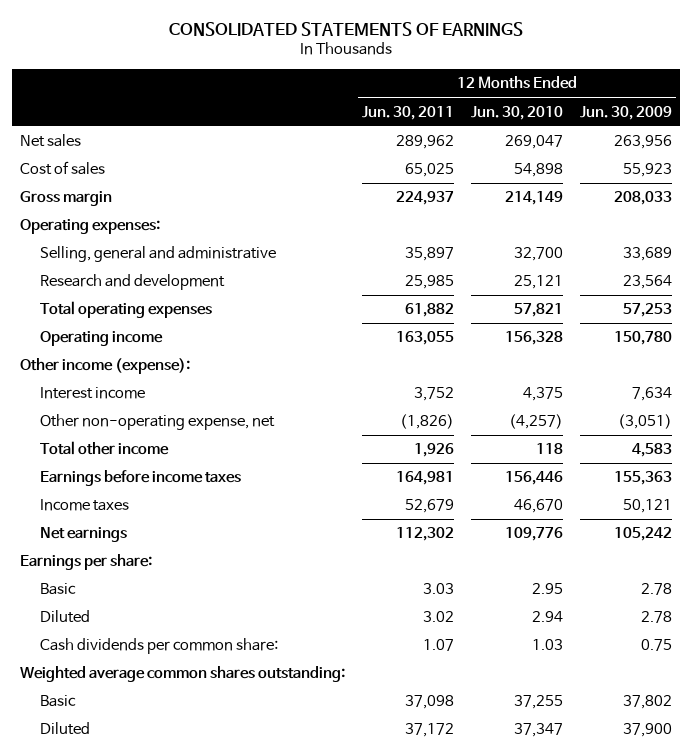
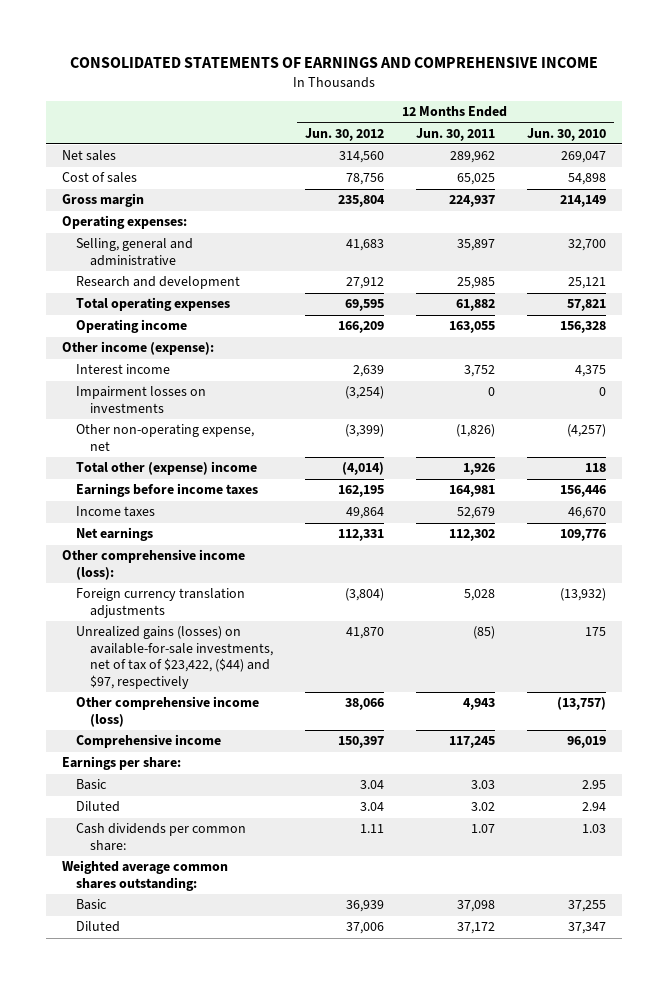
- CONSOLIDATED STATEMENTS OF EARNINGS
+ CONSOLIDATED STATEMENTS OF EARNINGS AND COMPREHENSIVE INCOME
- | 12 Months Ended Jun. 30, 2011 | 12 Months Ended Jun. 30, 2010 | 12 Months Ended Jun. 30, 2009
+ | 12 Months Ended Jun. 30, 2012 | 12 Months Ended Jun. 30, 2011 | 12 Months Ended Jun. 30, 2010
+ Impairment losses on investments | (3,254) | 0 | 0
- Total other income | 1,926 | 118 | 4,583
+ Total other (expense) income | (4,014) | 1,926 | 118
+ Other comprehensive income (loss):
+ Foreign currency translation adjustments | (3,804) | 5,028 | (13,932)
+ Unrealized gains (losses) on available-for-sale investments, net of tax of $23,422, ($44) and $97, respectively | 41,870 | (85) | 175
+ Other comprehensive income (loss) | 38,066 | 4,943 | (13,757)
+ Comprehensive income | 150,397 | 117,245 | 96,019

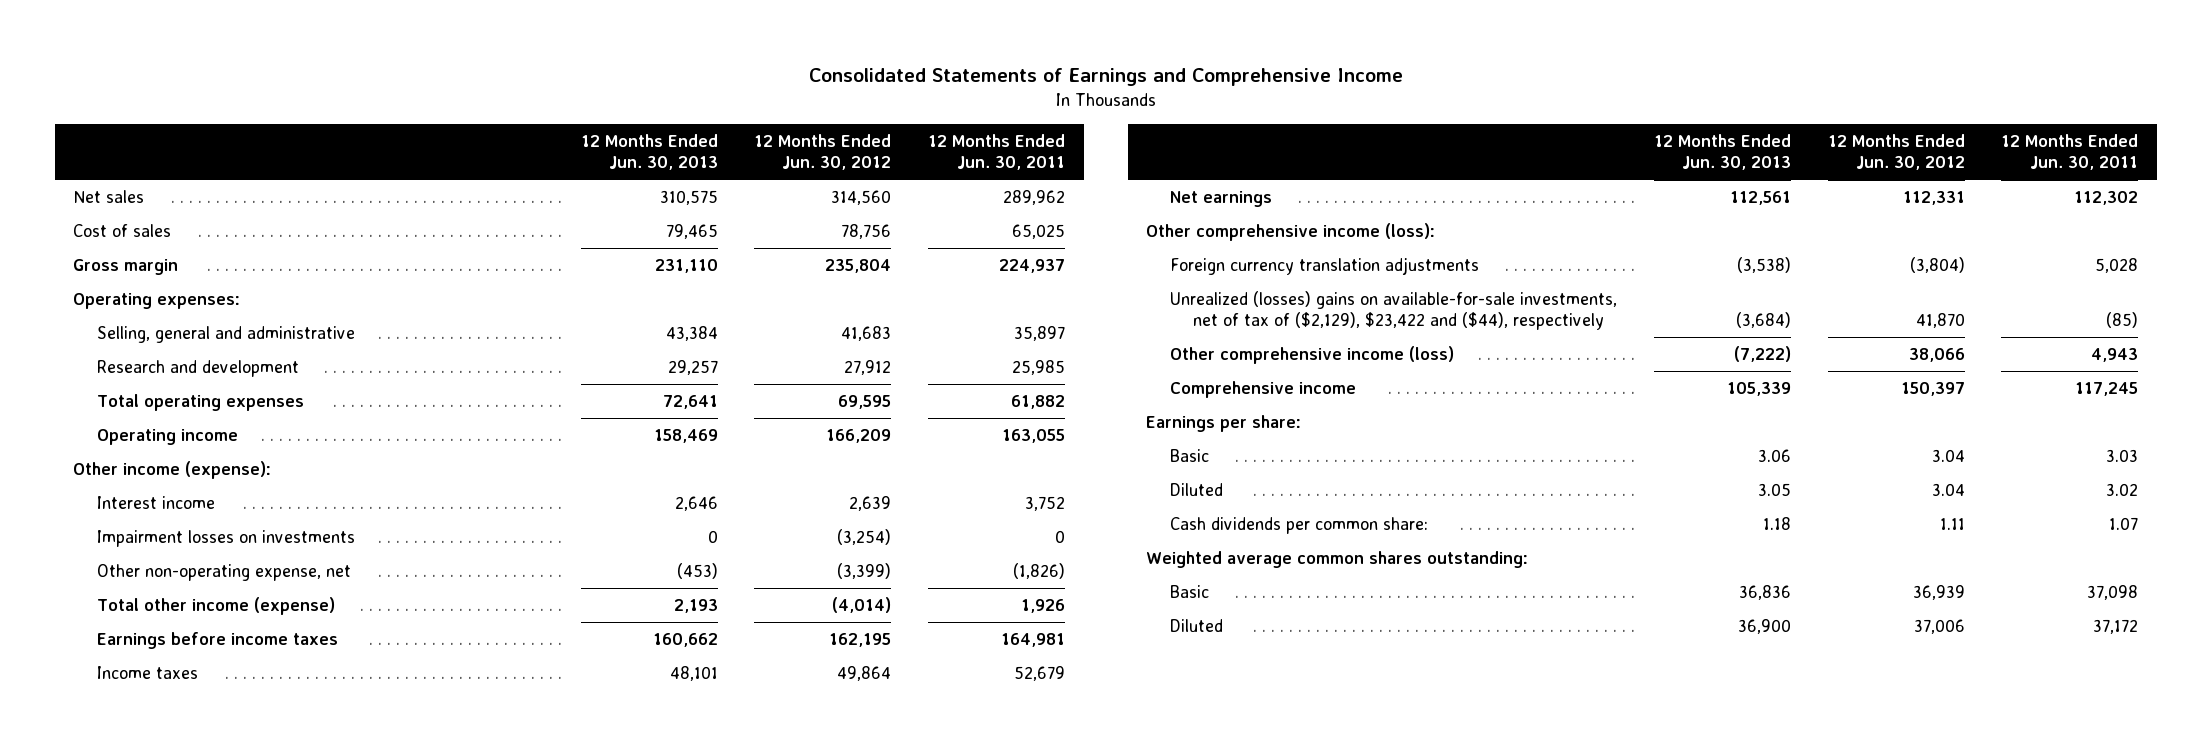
- CONSOLIDATED STATEMENTS OF EARNINGS AND COMPREHENSIVE INCOME
+ Consolidated Statements of Earnings and Comprehensive Income
- | 12 Months Ended Jun. 30, 2012 | 12 Months Ended Jun. 30, 2011 | 12 Months Ended Jun. 30, 2010
+ | 12 Months Ended Jun. 30, 2013 | 12 Months Ended Jun. 30, 2012 | 12 Months Ended Jun. 30, 2011
- Total other (expense) income | (4,014) | 1,926 | 118
+ Total other income (expense) | 2,193 | (4,014) | 1,926
- Unrealized gains (losses) on available-for-sale investments, net of tax of $23,422, ($44) and $97, respectively | 41,870 | (85) | 175
+ Unrealized (losses) gains on available-for-sale investments, net of tax of ($2,129), $23,422 and ($44), respectively | (3,684) | 41,870 | (85)

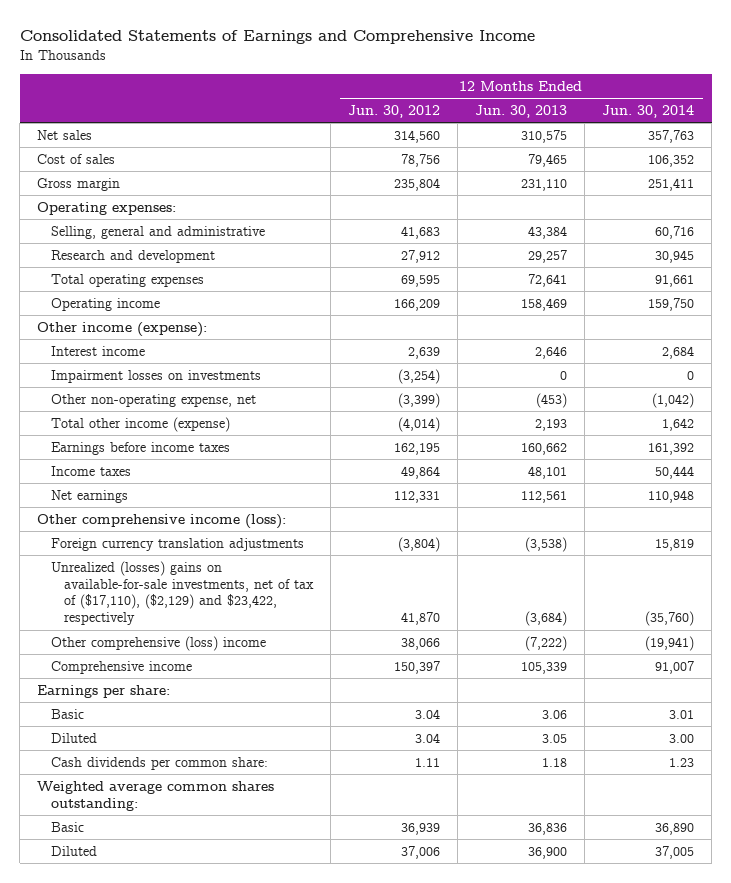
- | 12 Months Ended Jun. 30, 2013 | 12 Months Ended Jun. 30, 2012 | 12 Months Ended Jun. 30, 2011
+ | 12 Months Ended Jun. 30, 2012 | 12 Months Ended Jun. 30, 2013 | 12 Months Ended Jun. 30, 2014
- Unrealized (losses) gains on available-for-sale investments, net of tax of ($2,129), $23,422 and ($44), respectively | (3,684) | 41,870 | (85)
- Other comprehensive income (loss) | (7,222) | 38,066 | 4,943
+ Unrealized (losses) gains on available-for-sale investments, net of tax of ($17,110), ($2,129) and $23,422, respectively | 41,870 | (3,684) | (35,760)
+ Other comprehensive (loss) income | 38,066 | (7,222) | (19,941)

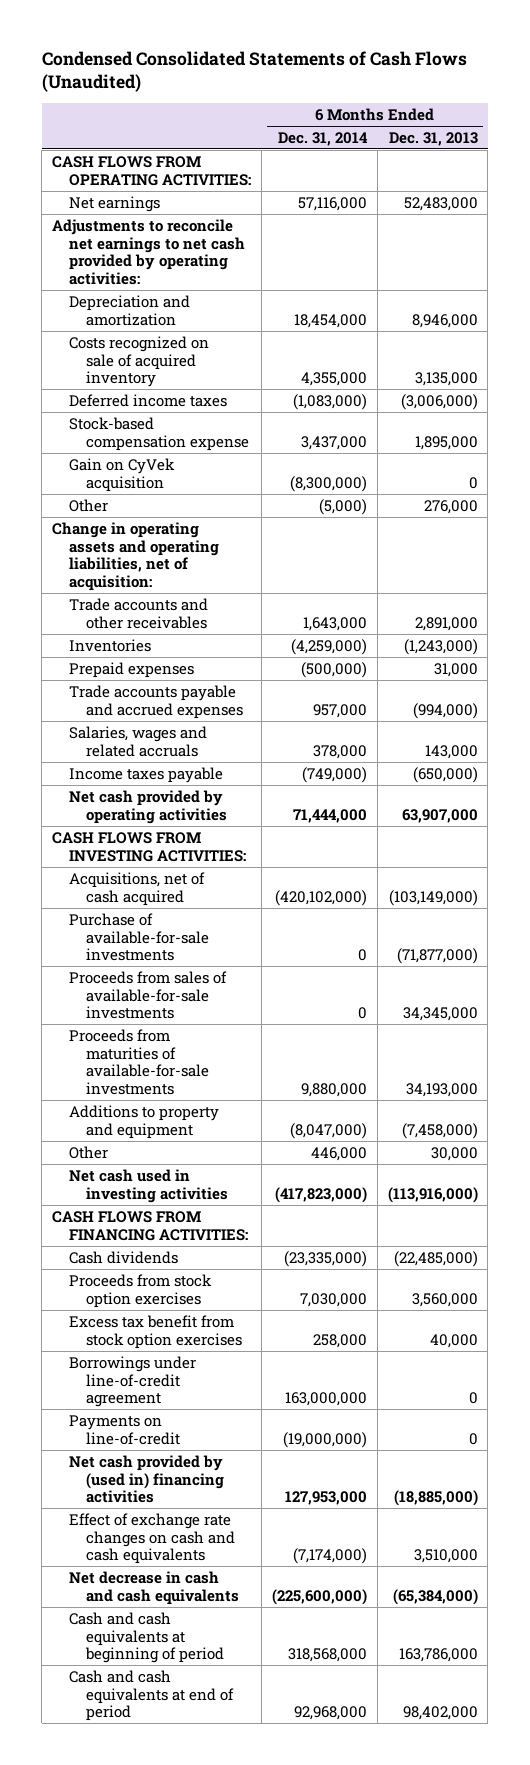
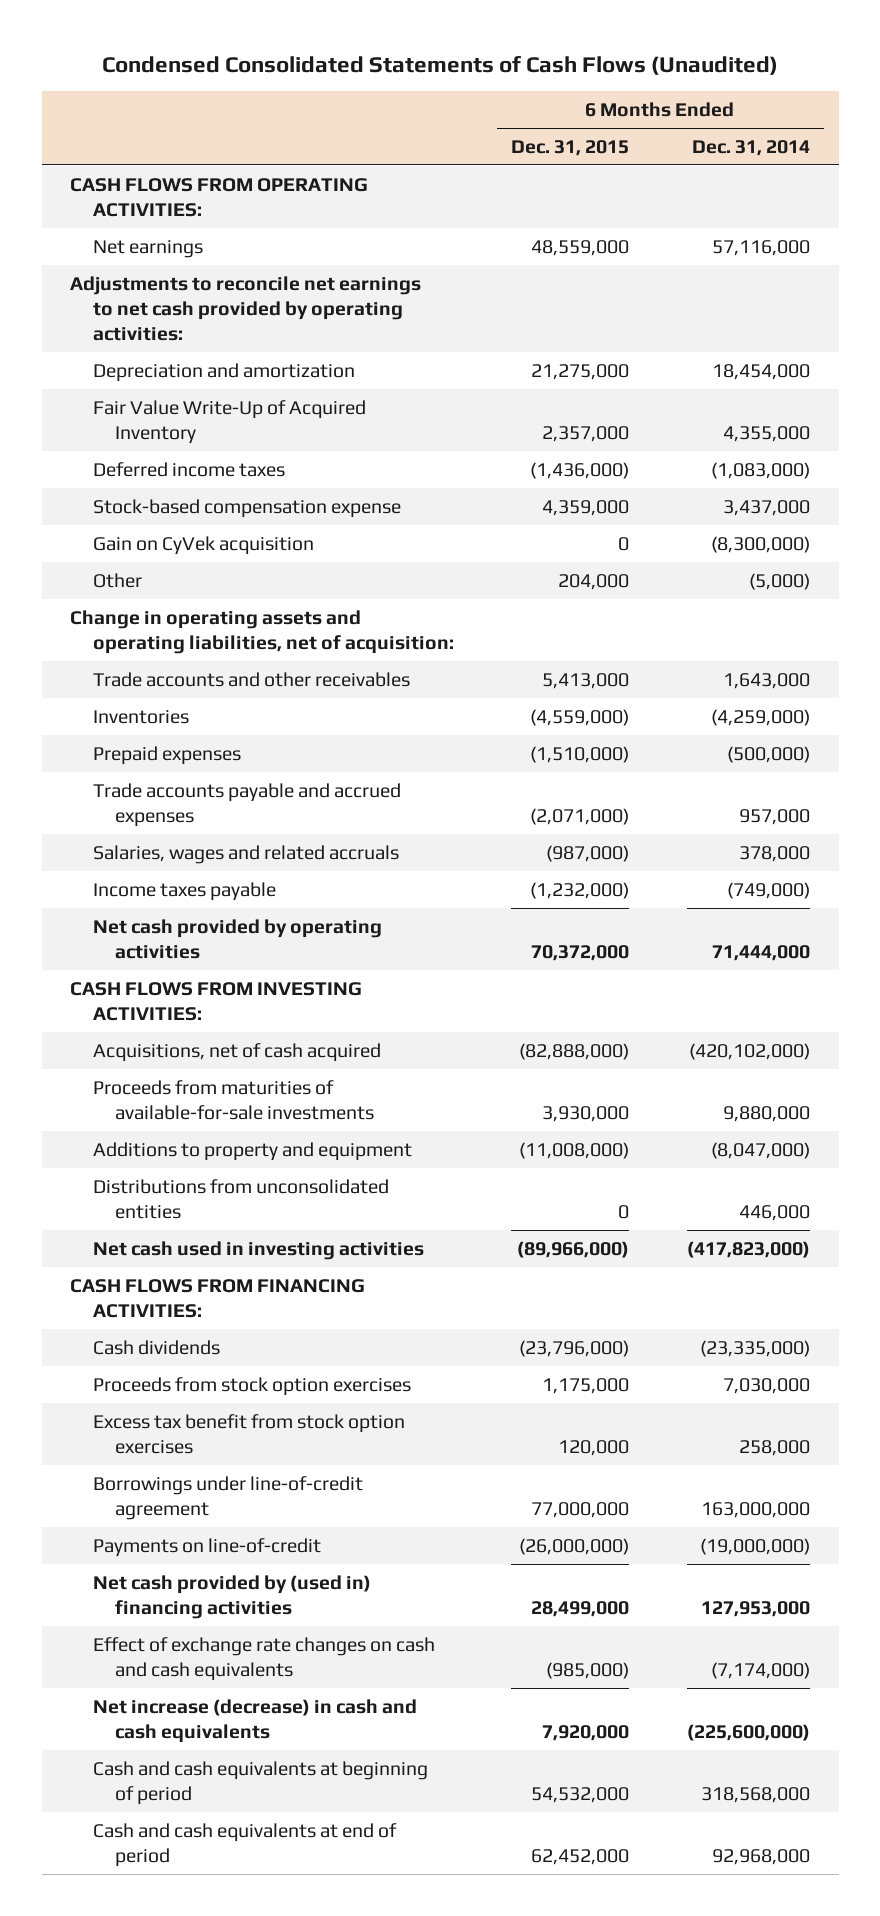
- | 6 Months Ended Dec. 31, 2014 | 6 Months Ended Dec. 31, 2013
+ | 6 Months Ended Dec. 31, 2015 | 6 Months Ended Dec. 31, 2014
- Costs recognized on sale of acquired inventory | 4,355,000 | 3,135,000
+ Fair Value Write-Up of Acquired Inventory | 2,357,000 | 4,355,000
- Purchase of available-for-sale investments | 0 | (71,877,000)
- Proceeds from sales of available-for-sale investments | 0 | 34,345,000
- Other | 446,000 | 30,000
+ Distributions from unconsolidated entities | 0 | 446,000
- Net decrease in cash and cash equivalents | (225,600,000) | (65,384,000)
+ Net increase (decrease) in cash and cash equivalents | 7,920,000 | (225,600,000)

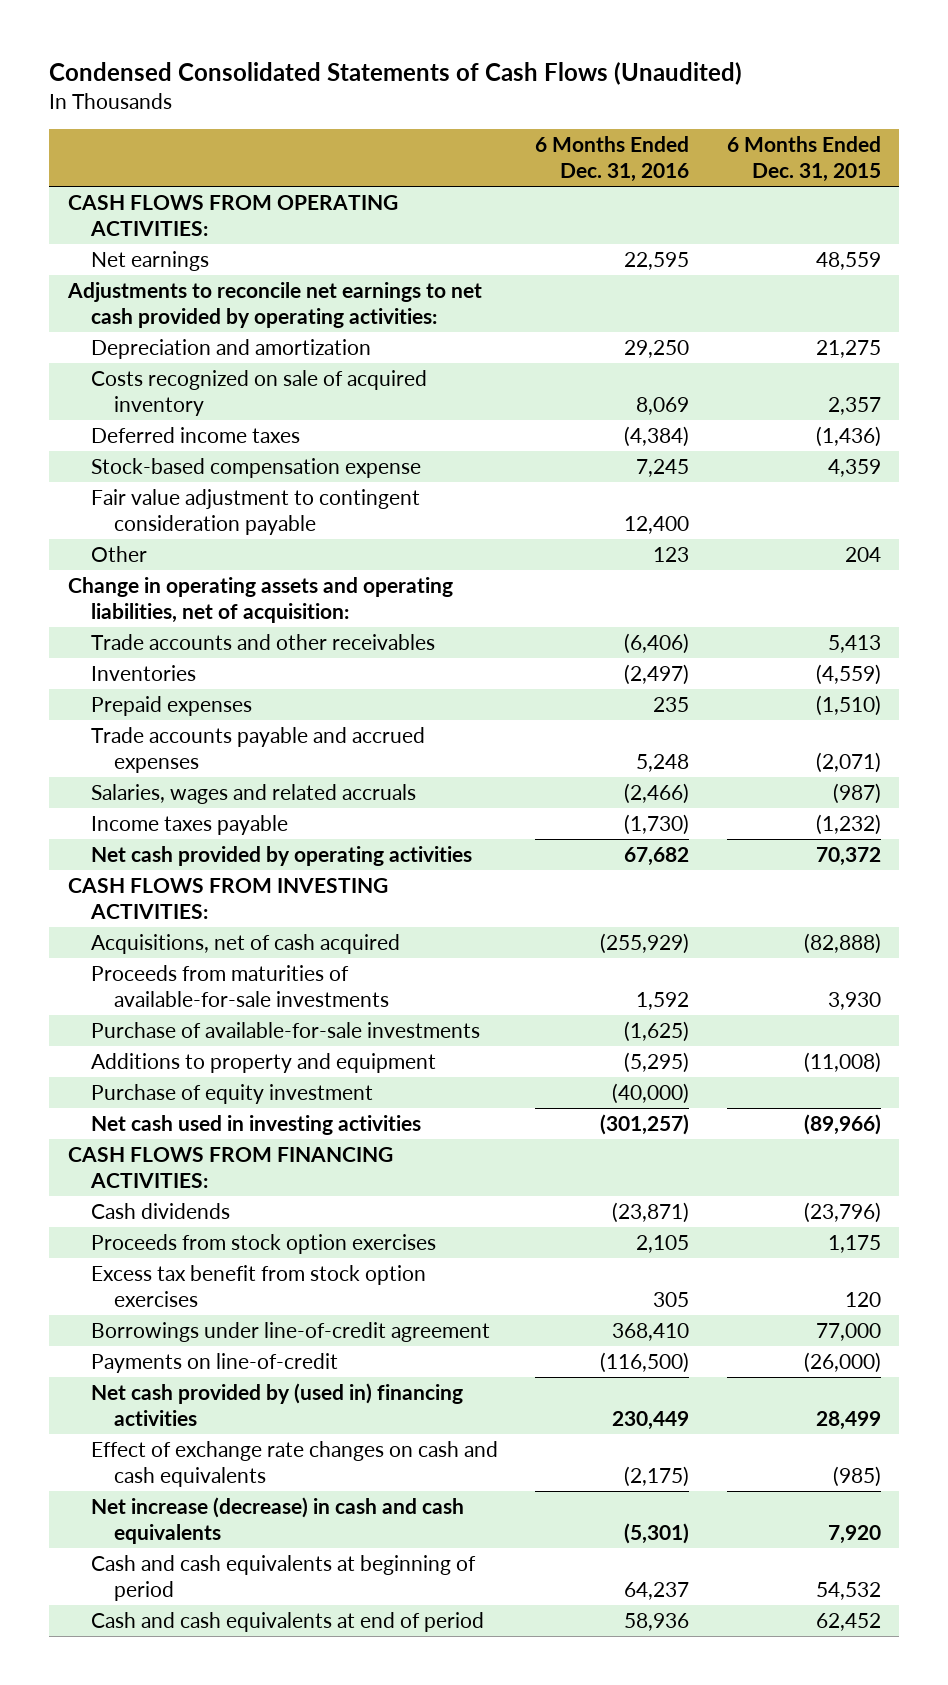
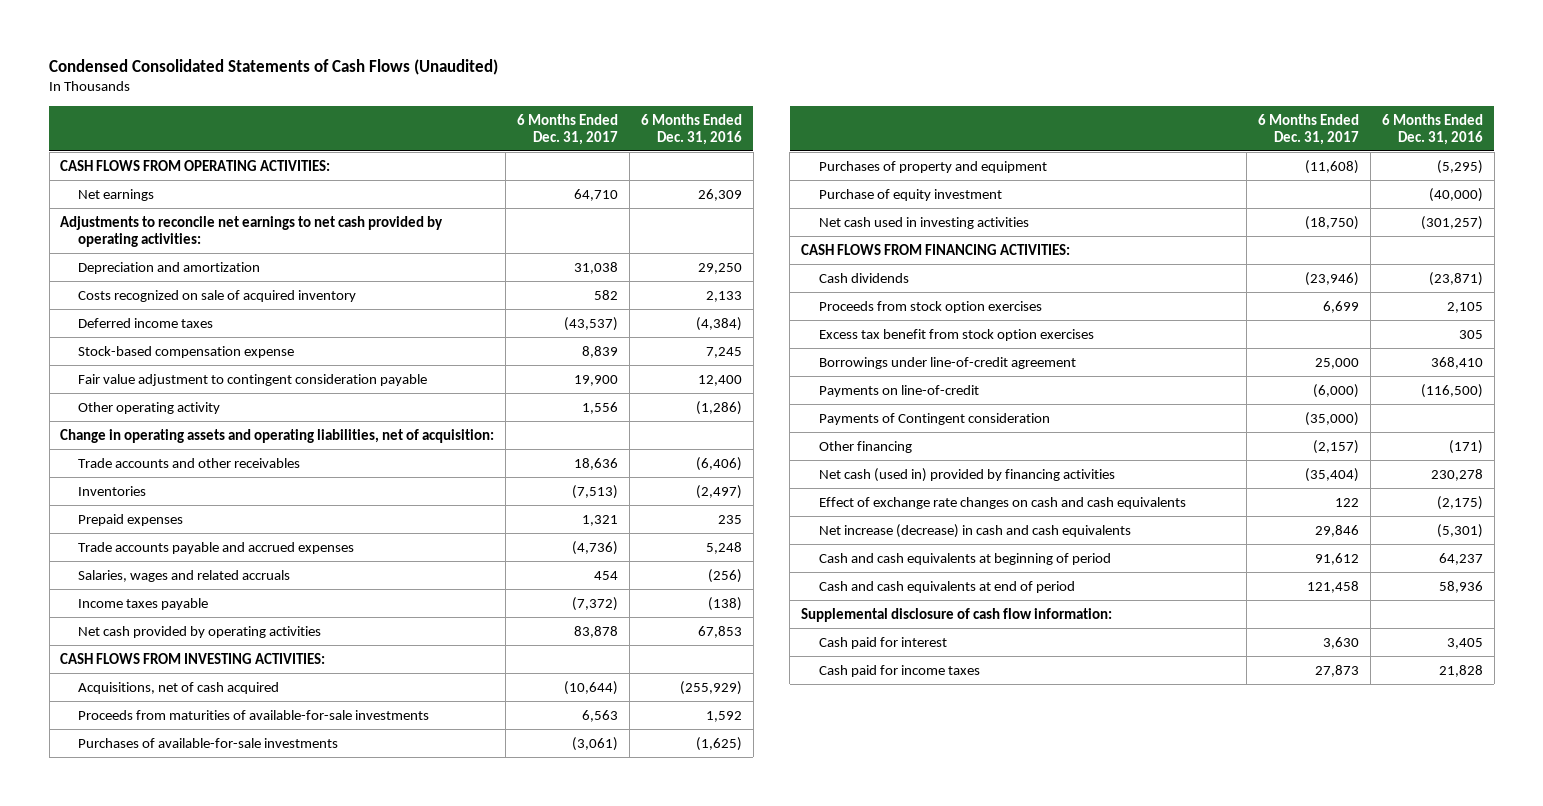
- | 6 Months Ended Dec. 31, 2016 | 6 Months Ended Dec. 31, 2015
+ | 6 Months Ended Dec. 31, 2017 | 6 Months Ended Dec. 31, 2016
- Net earnings | 22,595 | 48,559
+ Net earnings | 64,710 | 26,309
- Costs recognized on sale of acquired inventory | 8,069 | 2,357
+ Costs recognized on sale of acquired inventory | 582 | 2,133
- Other | 123 | 204
+ Other operating activity | 1,556 | (1,286)
- Salaries, wages and related accruals | (2,466) | (987)
- Income taxes payable | (1,730) | (1,232)
- Net cash provided by operating activities | 67,682 | 70,372
+ Salaries, wages and related accruals | 454 | (256)
+ Income taxes payable | (7,372) | (138)
+ Net cash provided by operating activities | 83,878 | 67,853
- Purchase of available-for-sale investments | (1,625) |
- Additions to property and equipment | (5,295) | (11,008)
+ Purchases of available-for-sale investments | (3,061) | (1,625)
+ Purchases of property and equipment | (11,608) | (5,295)
- Net cash provided by (used in) financing activities | 230,449 | 28,499
+ Payments of Contingent consideration | (35,000) |
+ Other financing | (2,157) | (171)
+ Net cash (used in) provided by financing activities | (35,404) | 230,278
+ Supplemental disclosure of cash flow information:
+ Cash paid for interest | 3,630 | 3,405
+ Cash paid for income taxes | 27,873 | 21,828

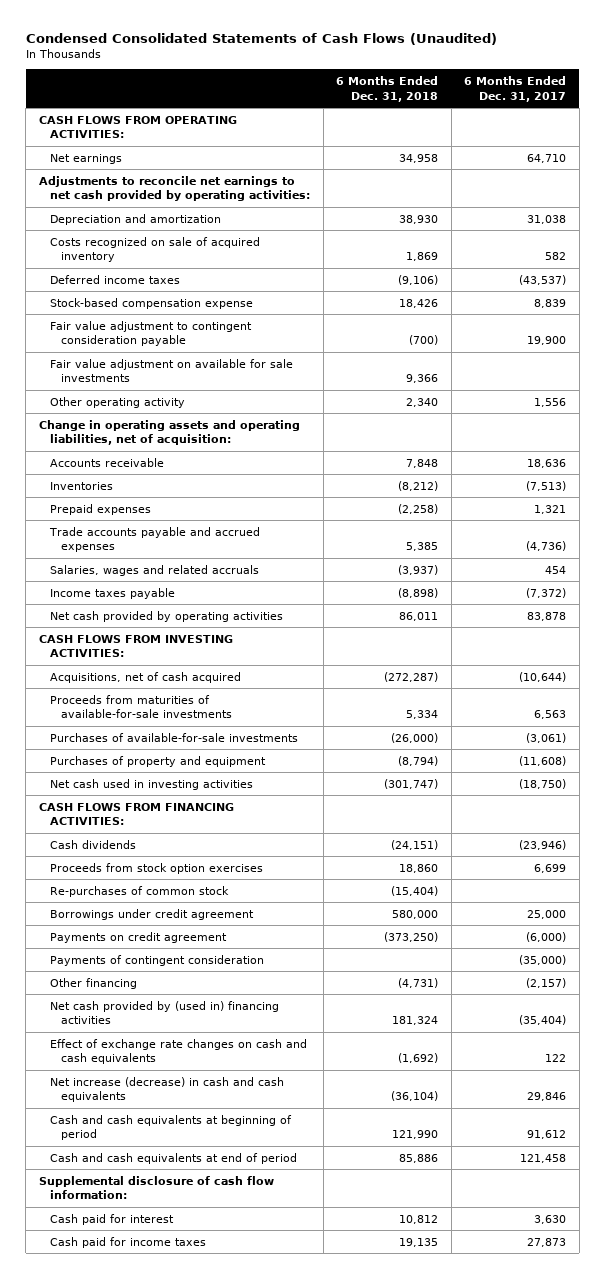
- | 6 Months Ended Dec. 31, 2017 | 6 Months Ended Dec. 31, 2016
+ | 6 Months Ended Dec. 31, 2018 | 6 Months Ended Dec. 31, 2017
+ Fair value adjustment on available for sale investments | 9,366 |
- Trade accounts and other receivables | 18,636 | (6,406)
+ Accounts receivable | 7,848 | 18,636
- Purchase of equity investment | | (40,000)
- Excess tax benefit from stock option exercises | | 305
- Borrowings under line-of-credit agreement | 25,000 | 368,410
- Payments on line-of-credit | (6,000) | (116,500)
- Payments of Contingent consideration | (35,000) |
+ Re-purchases of common stock | (15,404) |
+ Borrowings under credit agreement | 580,000 | 25,000
+ Payments on credit agreement | (373,250) | (6,000)
+ Payments of contingent consideration | | (35,000)
- Net cash (used in) provided by financing activities | (35,404) | 230,278
+ Net cash provided by (used in) financing activities | 181,324 | (35,404)

